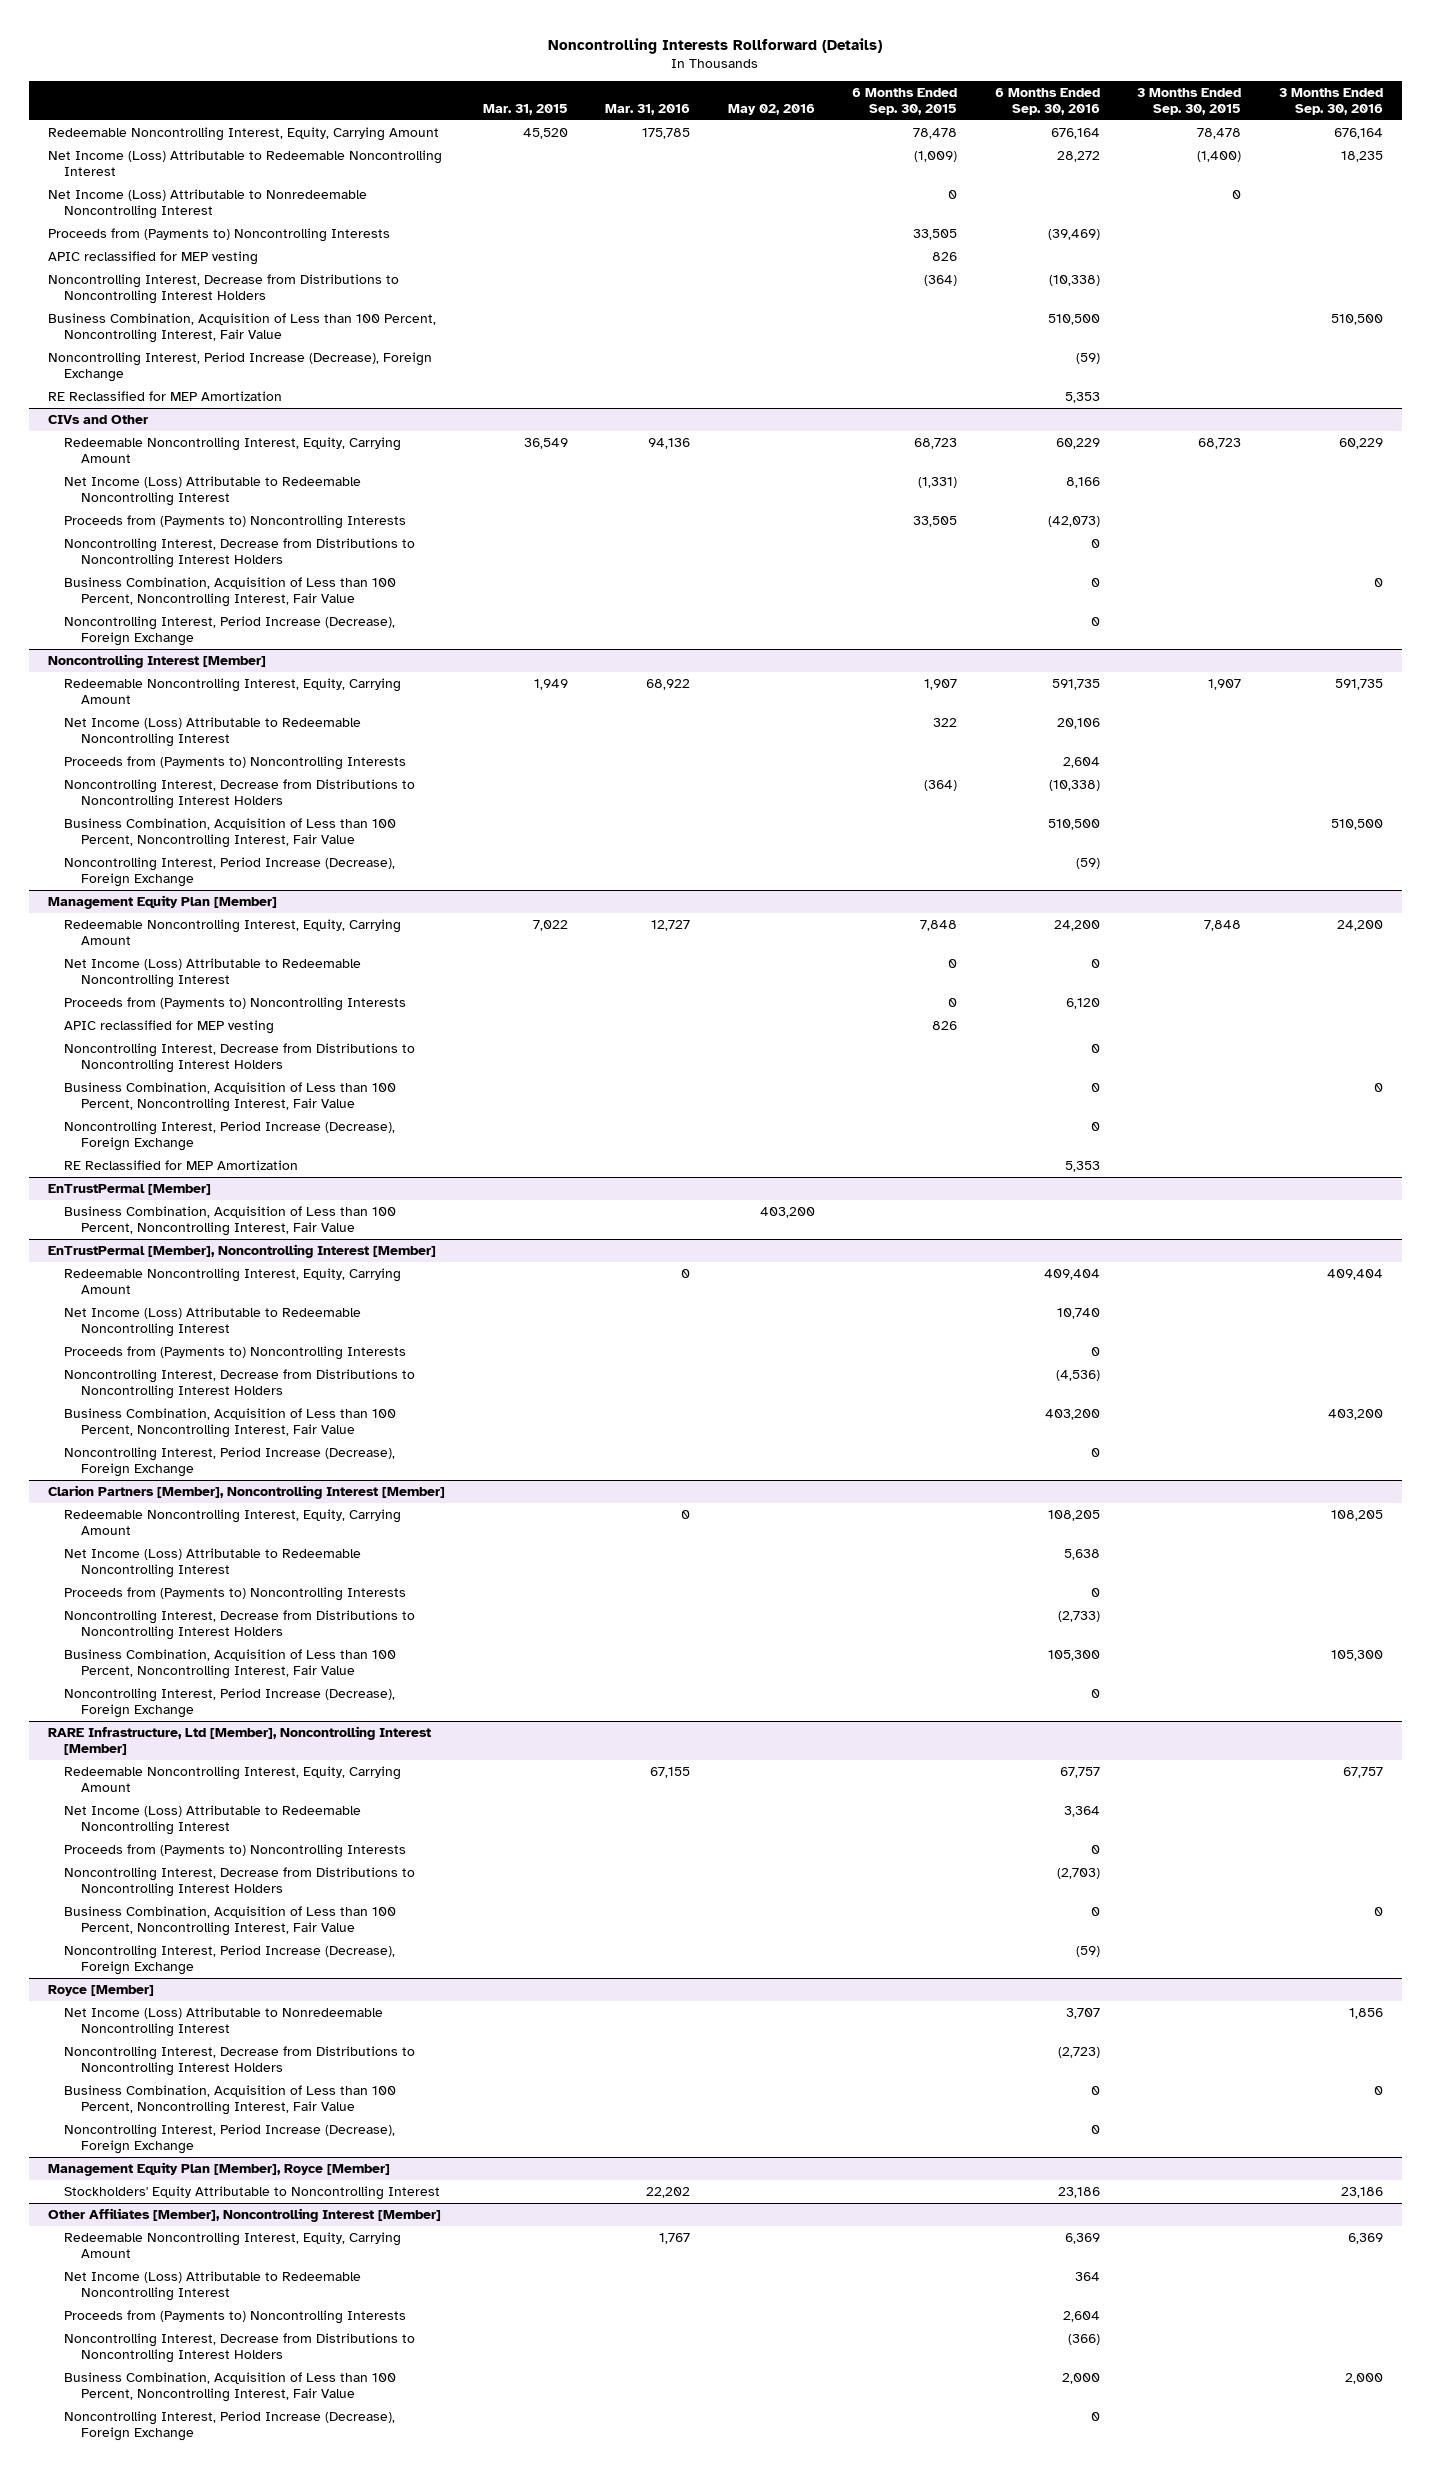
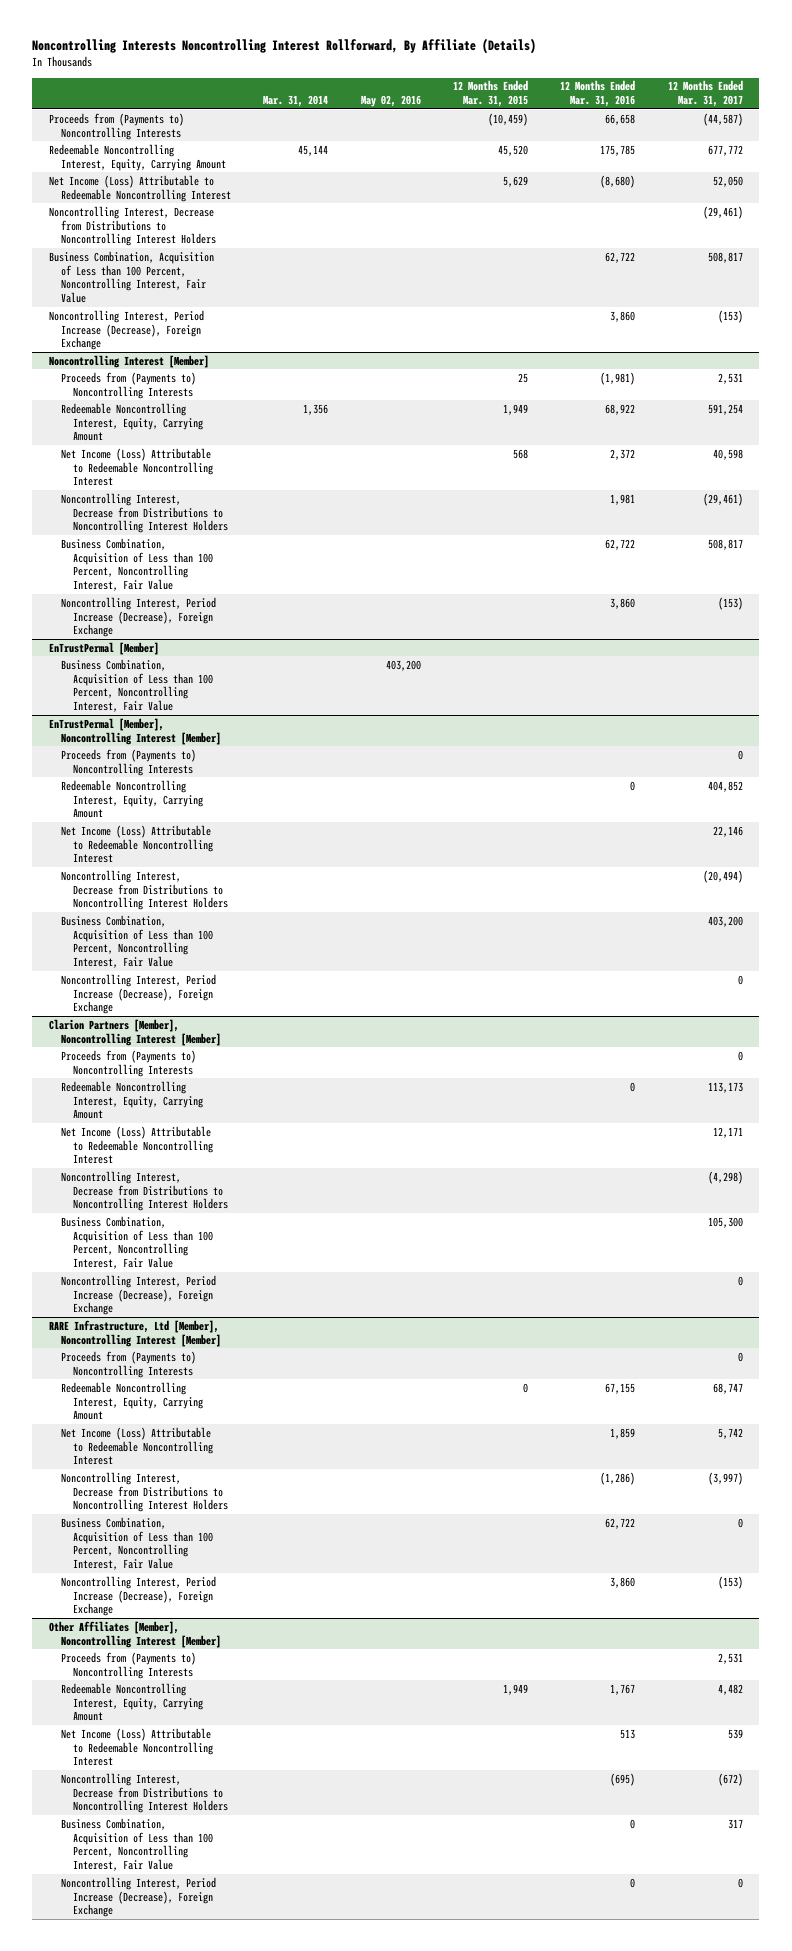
- Noncontrolling Interests Rollforward (Details)
+ Noncontrolling Interests Noncontrolling Interest Rollforward, By Affiliate (Details)
- | Mar. 31, 2015 | Mar. 31, 2016 | May 02, 2016 | 6 Months Ended Sep. 30, 2015 | 6 Months Ended Sep. 30, 2016 | 3 Months Ended Sep. 30, 2015 | 3 Months Ended Sep. 30, 2016
+ | Mar. 31, 2014 | May 02, 2016 | 12 Months Ended Mar. 31, 2015 | 12 Months Ended Mar. 31, 2016 | 12 Months Ended Mar. 31, 2017
moved up: Proceeds from (Payments to) Noncontrolling Interests | | | (10,459) | 66,658 | (44,587)
- Net Income (Loss) Attributable to Nonredeemable Noncontrolling Interest | | | | 0 | | 0 |
- APIC reclassified for MEP vesting | | | | 826 | | |
- RE Reclassified for MEP Amortization | | | | | 5,353 | |
- CIVs and Other
- Redeemable Noncontrolling Interest, Equity, Carrying Amount | 36,549 | 94,136 | | 68,723 | 60,229 | 68,723 | 60,229
- Net Income (Loss) Attributable to Redeemable Noncontrolling Interest | | | | (1,331) | 8,166 | |
- Proceeds from (Payments to) Noncontrolling Interests | | | | 33,505 | (42,073) | |
- Noncontrolling Interest, Decrease from Distributions to Noncontrolling Interest Holders | | | | | 0 | |
- Business Combination, Acquisition of Less than 100 Percent, Noncontrolling Interest, Fair Value | | | | | 0 | | 0
- Noncontrolling Interest, Period Increase (Decrease), Foreign Exchange | | | | | 0 | |
@ Noncontrolling Interest [Member]
moved up: Proceeds from (Payments to) Noncontrolling Interests | | | 25 | (1,981) | 2,531
- Management Equity Plan [Member]
- Redeemable Noncontrolling Interest, Equity, Carrying Amount | 7,022 | 12,727 | | 7,848 | 24,200 | 7,848 | 24,200
- Net Income (Loss) Attributable to Redeemable Noncontrolling Interest | | | | 0 | 0 | |
- Proceeds from (Payments to) Noncontrolling Interests | | | | 0 | 6,120 | |
- APIC reclassified for MEP vesting | | | | 826 | | |
- Noncontrolling Interest, Decrease from Distributions to Noncontrolling Interest Holders | | | | | 0 | |
- Business Combination, Acquisition of Less than 100 Percent, Noncontrolling Interest, Fair Value | | | | | 0 | | 0
- Noncontrolling Interest, Period Increase (Decrease), Foreign Exchange | | | | | 0 | |
- RE Reclassified for MEP Amortization | | | | | 5,353 | |
@ EnTrustPermal [Member], Noncontrolling Interest [Member]
moved up: Proceeds from (Payments to) Noncontrolling Interests | | | | | 0
@ Clarion Partners [Member], Noncontrolling Interest [Member]
moved up: Proceeds from (Payments to) Noncontrolling Interests | | | | | 0
@ RARE Infrastructure, Ltd [Member], Noncontrolling Interest [Member]
moved up: Proceeds from (Payments to) Noncontrolling Interests | | | | | 0
- Royce [Member]
- Net Income (Loss) Attributable to Nonredeemable Noncontrolling Interest | | | | | 3,707 | | 1,856
- Noncontrolling Interest, Decrease from Distributions to Noncontrolling Interest Holders | | | | | (2,723) | |
- Business Combination, Acquisition of Less than 100 Percent, Noncontrolling Interest, Fair Value | | | | | 0 | | 0
- Noncontrolling Interest, Period Increase (Decrease), Foreign Exchange | | | | | 0 | |
- Management Equity Plan [Member], Royce [Member]
- Stockholders' Equity Attributable to Noncontrolling Interest | | 22,202 | | | 23,186 | | 23,186
@ Other Affiliates [Member], Noncontrolling Interest [Member]
moved up: Proceeds from (Payments to) Noncontrolling Interests | | | | | 2,531

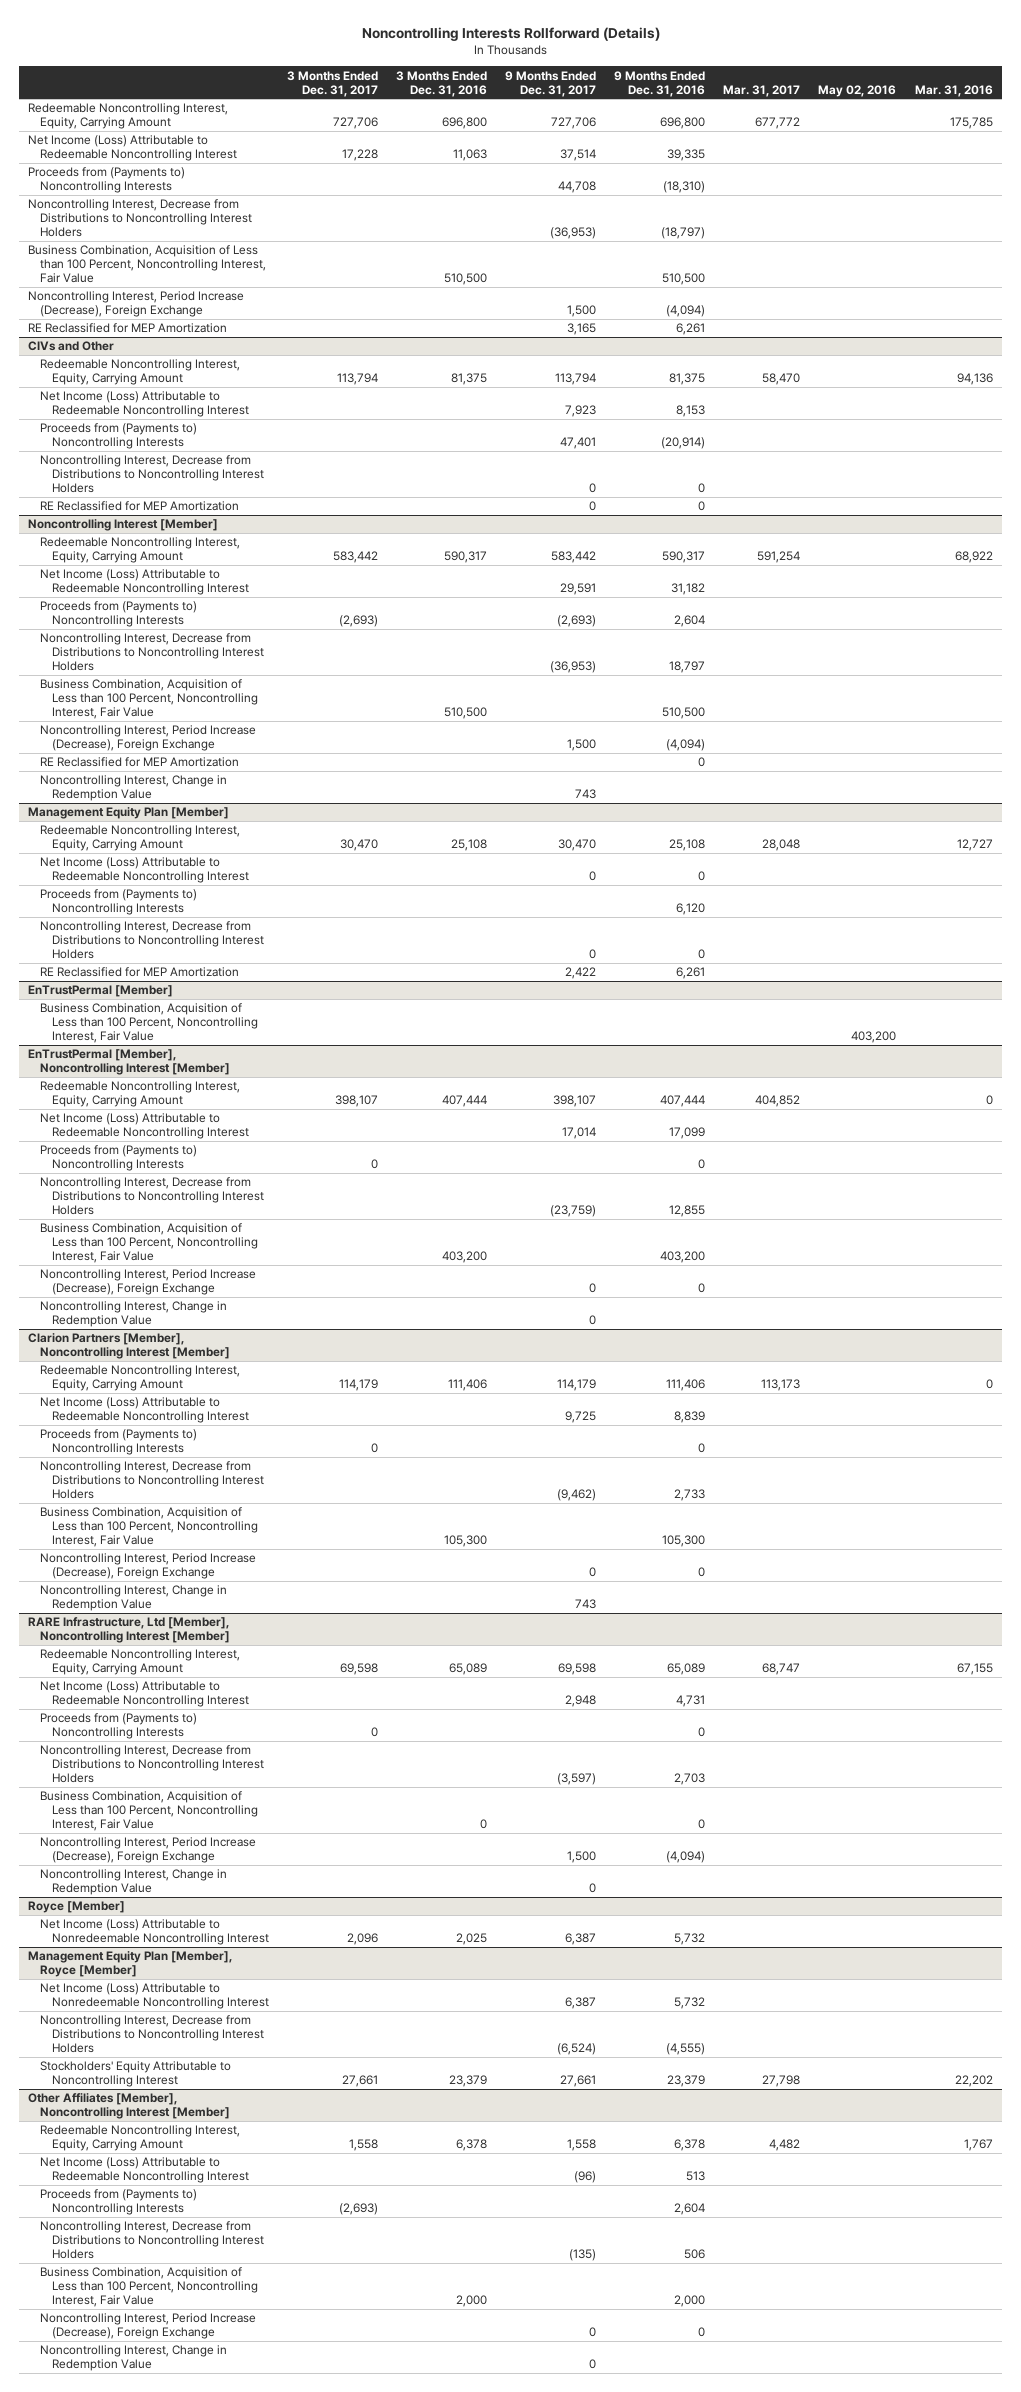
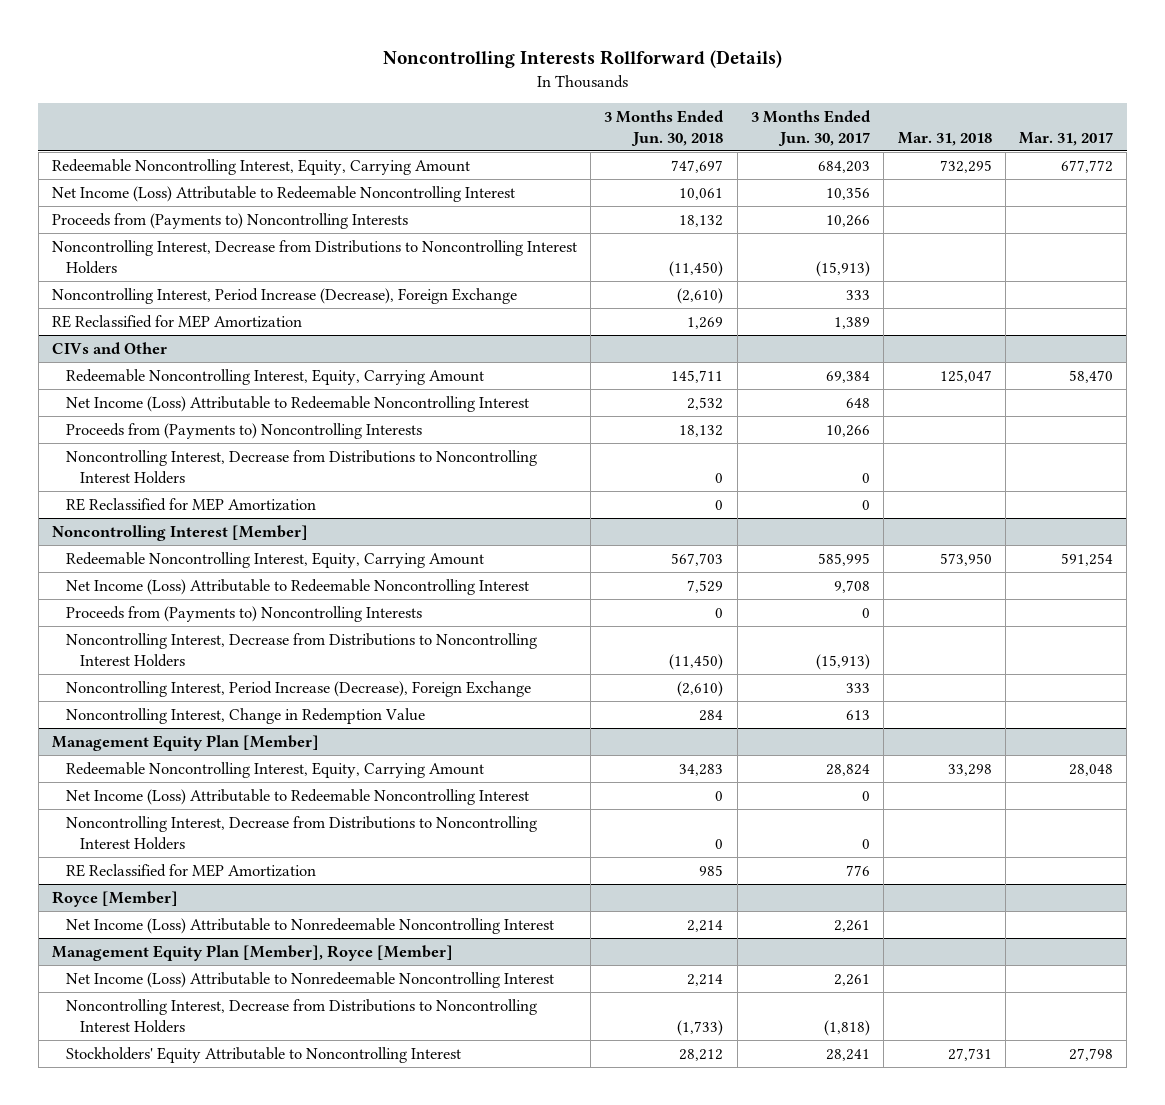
- | 3 Months Ended Dec. 31, 2017 | 3 Months Ended Dec. 31, 2016 | 9 Months Ended Dec. 31, 2017 | 9 Months Ended Dec. 31, 2016 | Mar. 31, 2017 | May 02, 2016 | Mar. 31, 2016
+ | 3 Months Ended Jun. 30, 2018 | 3 Months Ended Jun. 30, 2017 | Mar. 31, 2018 | Mar. 31, 2017
- Business Combination, Acquisition of Less than 100 Percent, Noncontrolling Interest, Fair Value | | 510,500 | | 510,500 | | |
@ Noncontrolling Interest [Member]
- Business Combination, Acquisition of Less than 100 Percent, Noncontrolling Interest, Fair Value | | 510,500 | | 510,500 | | |
- RE Reclassified for MEP Amortization | | | | 0 | | |
@ Management Equity Plan [Member]
- Proceeds from (Payments to) Noncontrolling Interests | | | | 6,120 | | |
- EnTrustPermal [Member]
- Business Combination, Acquisition of Less than 100 Percent, Noncontrolling Interest, Fair Value | | | | | | 403,200 |
- EnTrustPermal [Member], Noncontrolling Interest [Member]
- Redeemable Noncontrolling Interest, Equity, Carrying Amount | 398,107 | 407,444 | 398,107 | 407,444 | 404,852 | | 0
- Net Income (Loss) Attributable to Redeemable Noncontrolling Interest | | | 17,014 | 17,099 | | |
- Proceeds from (Payments to) Noncontrolling Interests | 0 | | | 0 | | |
- Noncontrolling Interest, Decrease from Distributions to Noncontrolling Interest Holders | | | (23,759) | 12,855 | | |
- Business Combination, Acquisition of Less than 100 Percent, Noncontrolling Interest, Fair Value | | 403,200 | | 403,200 | | |
- Noncontrolling Interest, Period Increase (Decrease), Foreign Exchange | | | 0 | 0 | | |
- Noncontrolling Interest, Change in Redemption Value | | | 0 | | | |
- Clarion Partners [Member], Noncontrolling Interest [Member]
- Redeemable Noncontrolling Interest, Equity, Carrying Amount | 114,179 | 111,406 | 114,179 | 111,406 | 113,173 | | 0
- Net Income (Loss) Attributable to Redeemable Noncontrolling Interest | | | 9,725 | 8,839 | | |
- Proceeds from (Payments to) Noncontrolling Interests | 0 | | | 0 | | |
- Noncontrolling Interest, Decrease from Distributions to Noncontrolling Interest Holders | | | (9,462) | 2,733 | | |
- Business Combination, Acquisition of Less than 100 Percent, Noncontrolling Interest, Fair Value | | 105,300 | | 105,300 | | |
- Noncontrolling Interest, Period Increase (Decrease), Foreign Exchange | | | 0 | 0 | | |
- Noncontrolling Interest, Change in Redemption Value | | | 743 | | | |
- RARE Infrastructure, Ltd [Member], Noncontrolling Interest [Member]
- Redeemable Noncontrolling Interest, Equity, Carrying Amount | 69,598 | 65,089 | 69,598 | 65,089 | 68,747 | | 67,155
- Net Income (Loss) Attributable to Redeemable Noncontrolling Interest | | | 2,948 | 4,731 | | |
- Proceeds from (Payments to) Noncontrolling Interests | 0 | | | 0 | | |
- Noncontrolling Interest, Decrease from Distributions to Noncontrolling Interest Holders | | | (3,597) | 2,703 | | |
- Business Combination, Acquisition of Less than 100 Percent, Noncontrolling Interest, Fair Value | | 0 | | 0 | | |
- Noncontrolling Interest, Period Increase (Decrease), Foreign Exchange | | | 1,500 | (4,094) | | |
- Noncontrolling Interest, Change in Redemption Value | | | 0 | | | |
- Other Affiliates [Member], Noncontrolling Interest [Member]
- Redeemable Noncontrolling Interest, Equity, Carrying Amount | 1,558 | 6,378 | 1,558 | 6,378 | 4,482 | | 1,767
- Net Income (Loss) Attributable to Redeemable Noncontrolling Interest | | | (96) | 513 | | |
- Proceeds from (Payments to) Noncontrolling Interests | (2,693) | | | 2,604 | | |
- Noncontrolling Interest, Decrease from Distributions to Noncontrolling Interest Holders | | | (135) | 506 | | |
- Business Combination, Acquisition of Less than 100 Percent, Noncontrolling Interest, Fair Value | | 2,000 | | 2,000 | | |
- Noncontrolling Interest, Period Increase (Decrease), Foreign Exchange | | | 0 | 0 | | |
- Noncontrolling Interest, Change in Redemption Value | | | 0 | | | |

